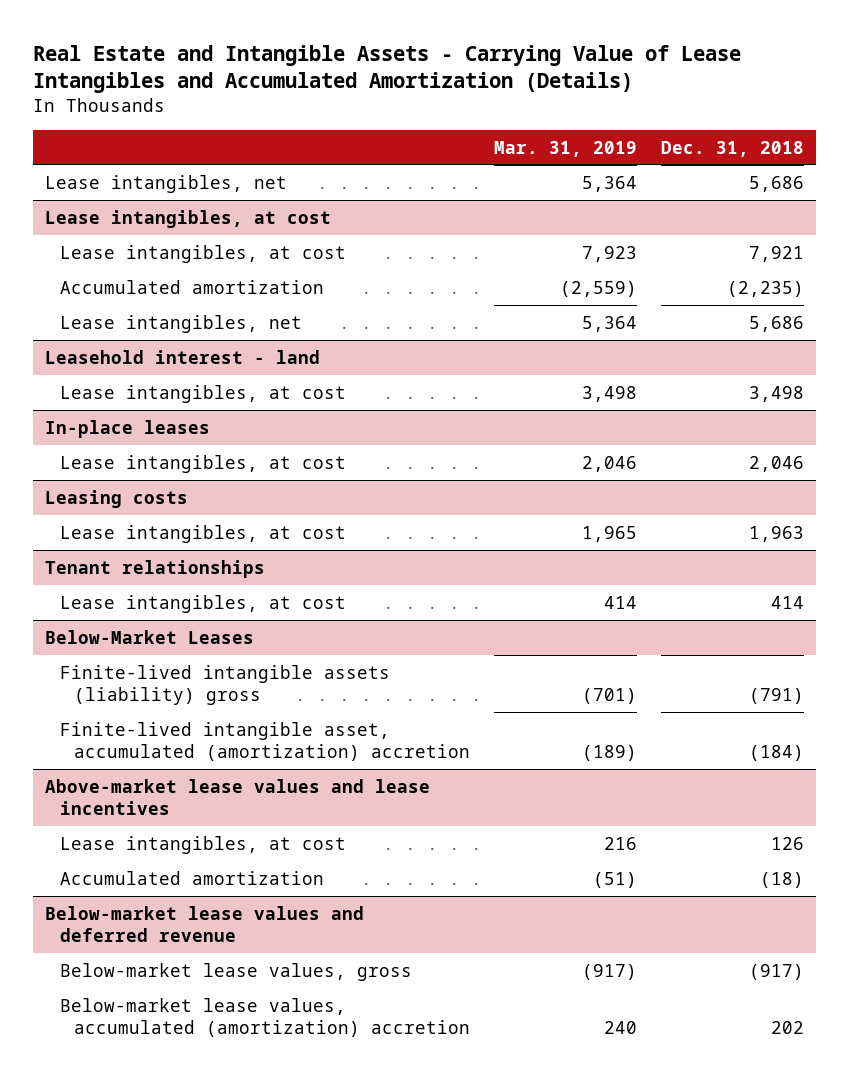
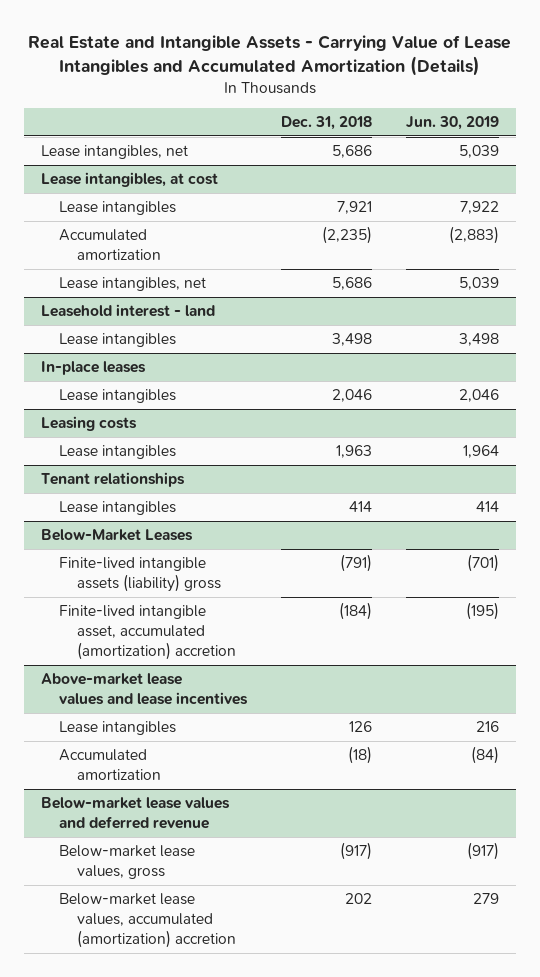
- | Mar. 31, 2019 | Dec. 31, 2018
+ | Dec. 31, 2018 | Jun. 30, 2019
@ Lease intangibles, at cost
- Lease intangibles, at cost | 7,923 | 7,921
+ Lease intangibles | 7,921 | 7,922
@ Leasehold interest - land
- Lease intangibles, at cost | 3,498 | 3,498
+ Lease intangibles | 3,498 | 3,498
@ In-place leases
- Lease intangibles, at cost | 2,046 | 2,046
+ Lease intangibles | 2,046 | 2,046
@ Leasing costs
- Lease intangibles, at cost | 1,965 | 1,963
+ Lease intangibles | 1,963 | 1,964
@ Tenant relationships
- Lease intangibles, at cost | 414 | 414
+ Lease intangibles | 414 | 414
@ Above-market lease values and lease incentives
- Lease intangibles, at cost | 216 | 126
+ Lease intangibles | 126 | 216

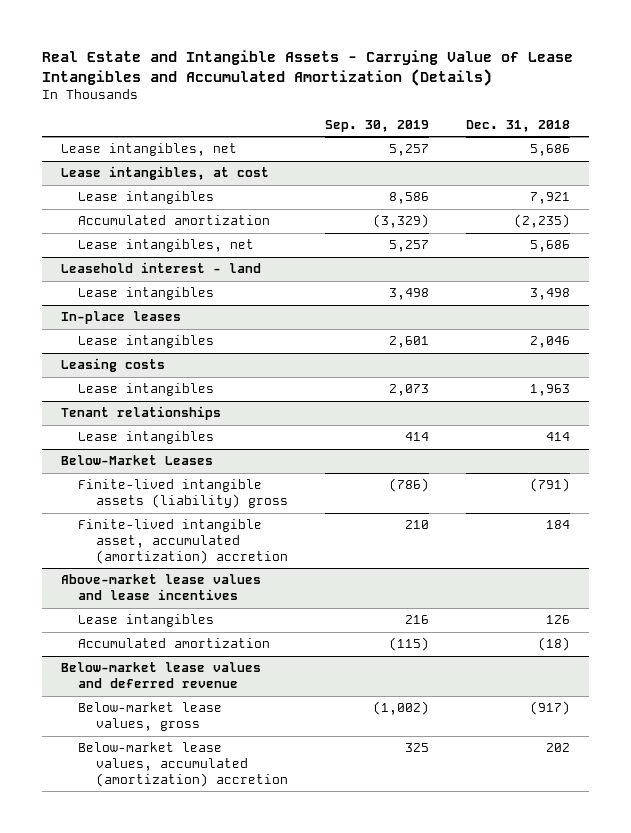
- | Dec. 31, 2018 | Jun. 30, 2019
+ | Sep. 30, 2019 | Dec. 31, 2018
@ Below-Market Leases
- Finite-lived intangible asset, accumulated (amortization) accretion | (184) | (195)
+ Finite-lived intangible asset, accumulated (amortization) accretion | 210 | 184

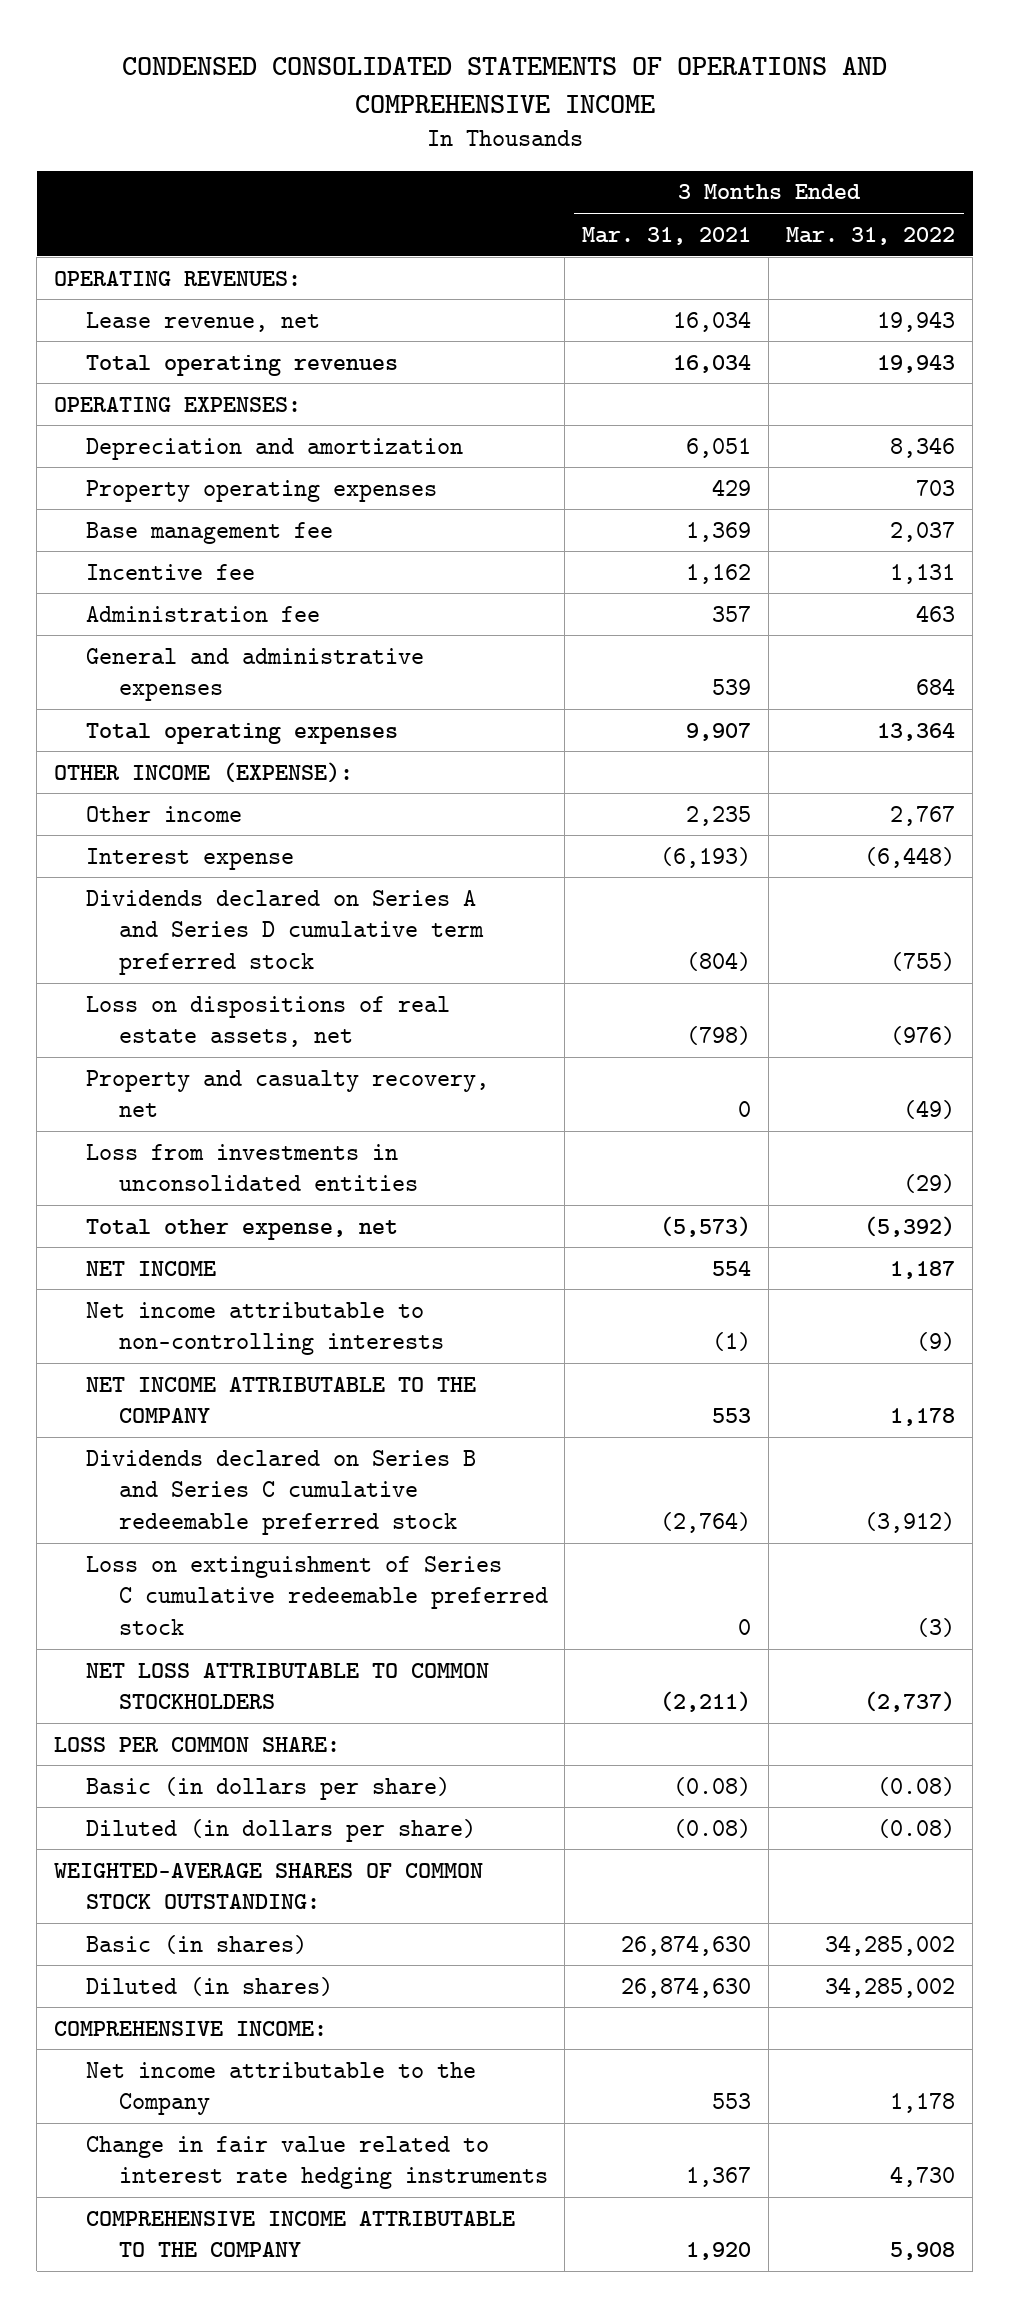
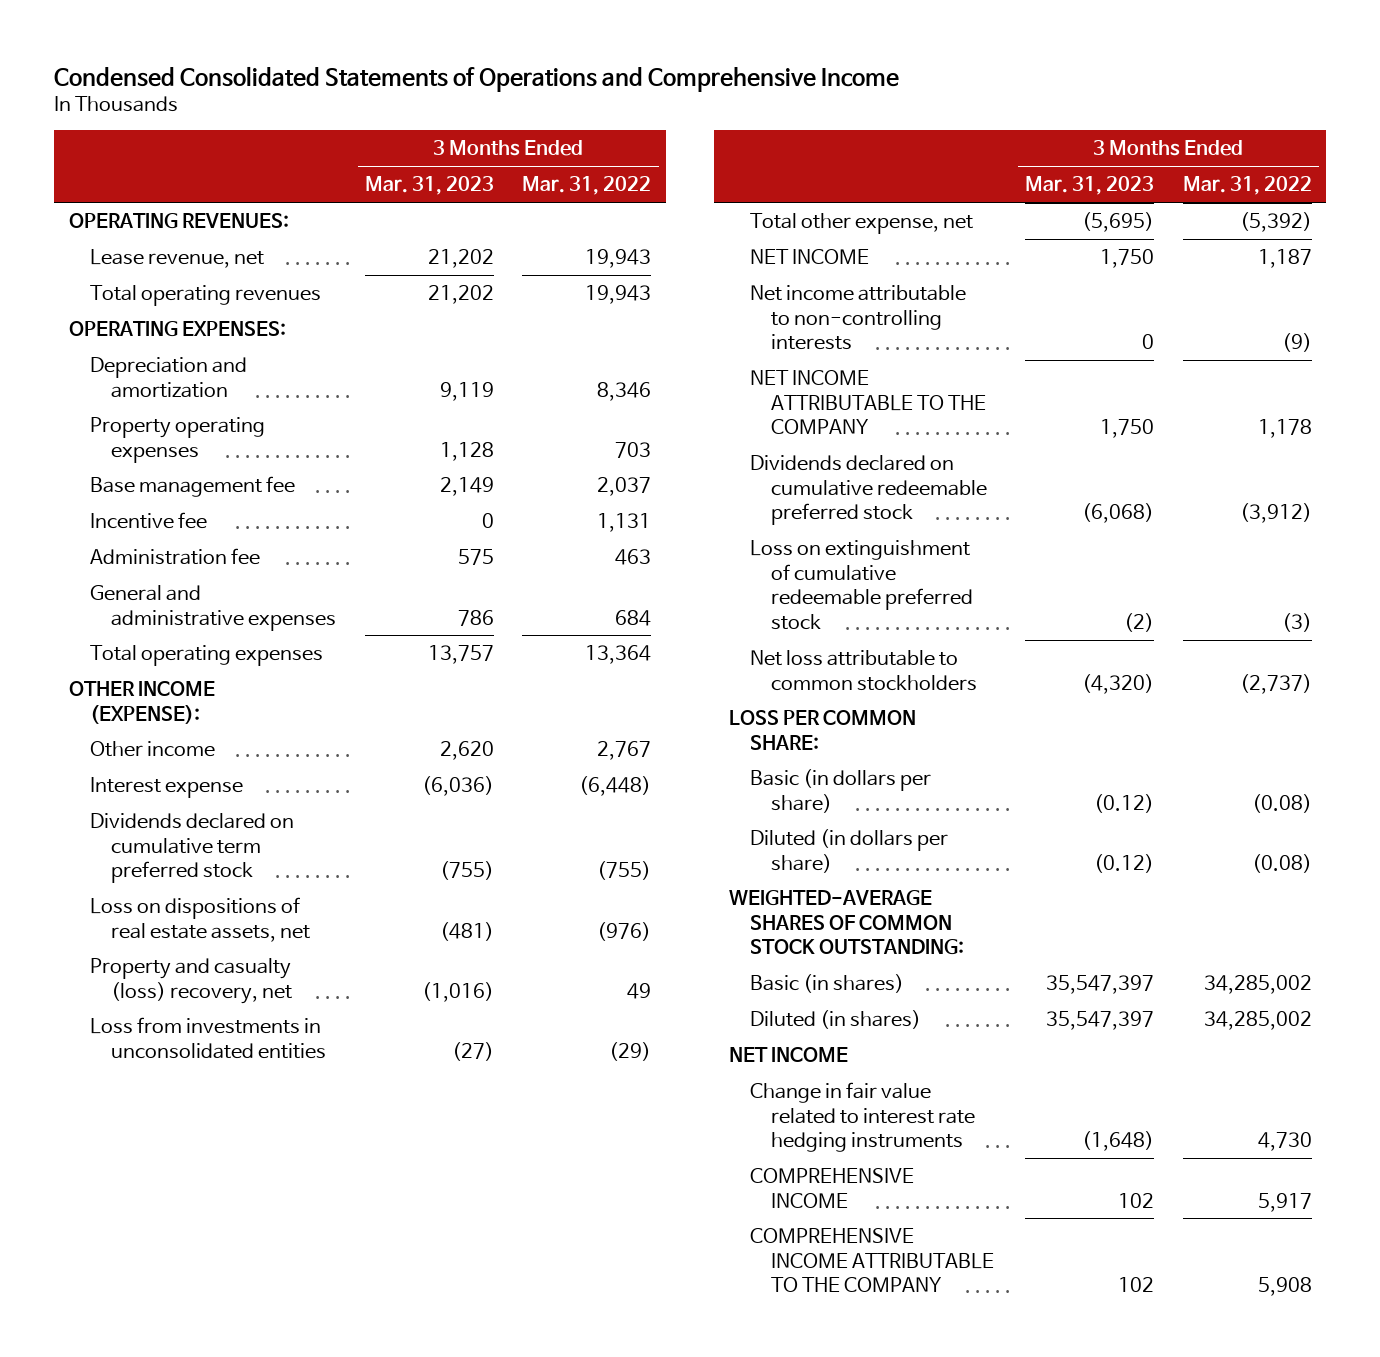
- CONDENSED CONSOLIDATED STATEMENTS OF OPERATIONS AND COMPREHENSIVE INCOME
+ Condensed Consolidated Statements of Operations and Comprehensive Income
- | 3 Months Ended Mar. 31, 2021 | 3 Months Ended Mar. 31, 2022
+ | 3 Months Ended Mar. 31, 2023 | 3 Months Ended Mar. 31, 2022
- Dividends declared on Series A and Series D cumulative term preferred stock | (804) | (755)
+ Dividends declared on cumulative term preferred stock | (755) | (755)
- Property and casualty recovery, net | 0 | (49)
+ Property and casualty (loss) recovery, net | (1,016) | 49
- Dividends declared on Series B and Series C cumulative redeemable preferred stock | (2,764) | (3,912)
- Loss on extinguishment of Series C cumulative redeemable preferred stock | 0 | (3)
- NET LOSS ATTRIBUTABLE TO COMMON STOCKHOLDERS | (2,211) | (2,737)
+ Dividends declared on cumulative redeemable preferred stock | (6,068) | (3,912)
+ Loss on extinguishment of cumulative redeemable preferred stock | (2) | (3)
+ Net loss attributable to common stockholders | (4,320) | (2,737)
- COMPREHENSIVE INCOME:
- Net income attributable to the Company | 553 | 1,178
+ NET INCOME
+ COMPREHENSIVE INCOME | 102 | 5,917

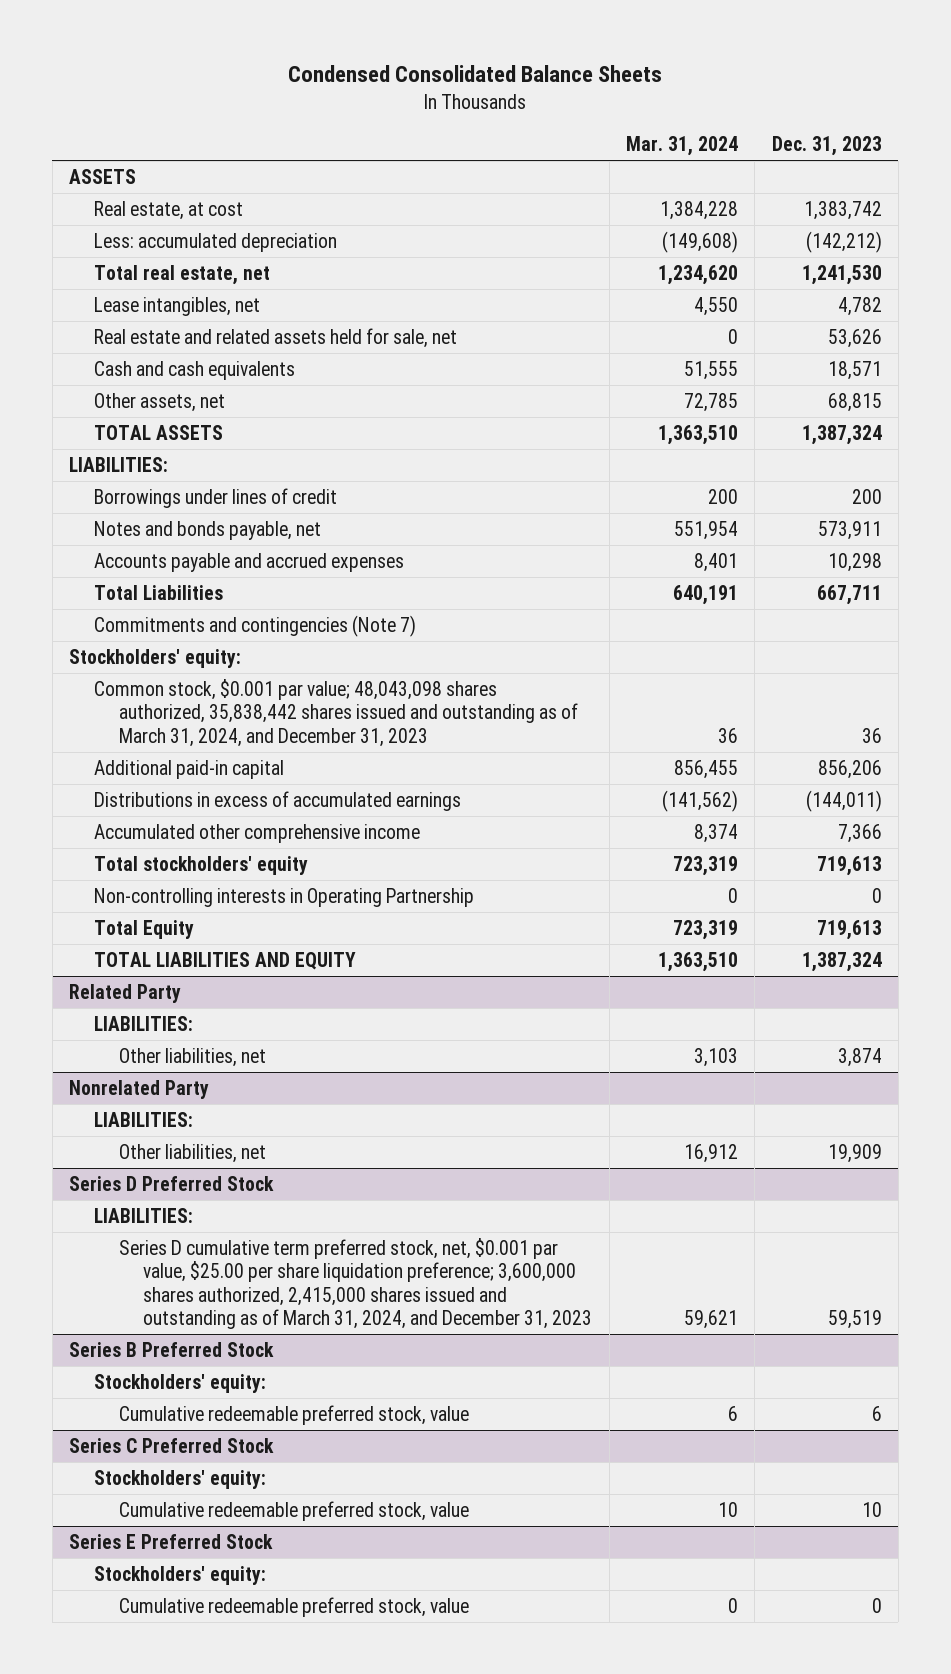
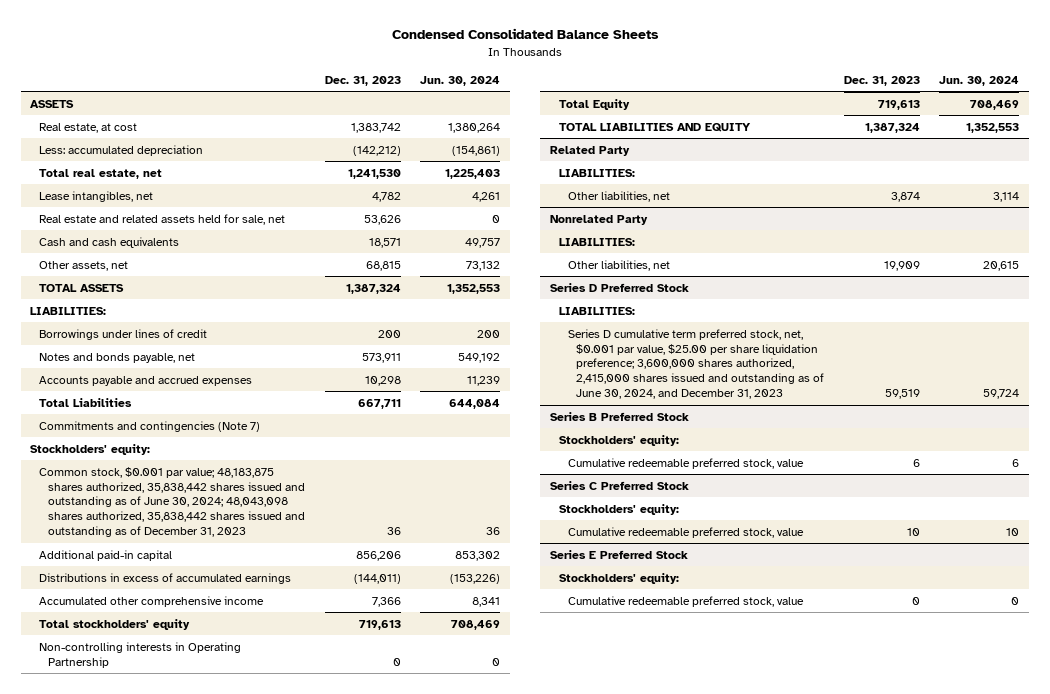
- | Mar. 31, 2024 | Dec. 31, 2023
+ | Dec. 31, 2023 | Jun. 30, 2024
- Common stock, $0.001 par value; 48,043,098 shares authorized, 35,838,442 shares issued and outstanding as of March 31, 2024, and December 31, 2023 | 36 | 36
+ Common stock, $0.001 par value; 48,183,875 shares authorized, 35,838,442 shares issued and outstanding as of June 30, 2024; 48,043,098 shares authorized, 35,838,442 shares issued and outstanding as of December 31, 2023 | 36 | 36
@ Series D Preferred Stock
- Series D cumulative term preferred stock, net, $0.001 par value, $25.00 per share liquidation preference; 3,600,000 shares authorized, 2,415,000 shares issued and outstanding as of March 31, 2024, and December 31, 2023 | 59,621 | 59,519
+ Series D cumulative term preferred stock, net, $0.001 par value, $25.00 per share liquidation preference; 3,600,000 shares authorized, 2,415,000 shares issued and outstanding as of June 30, 2024, and December 31, 2023 | 59,519 | 59,724

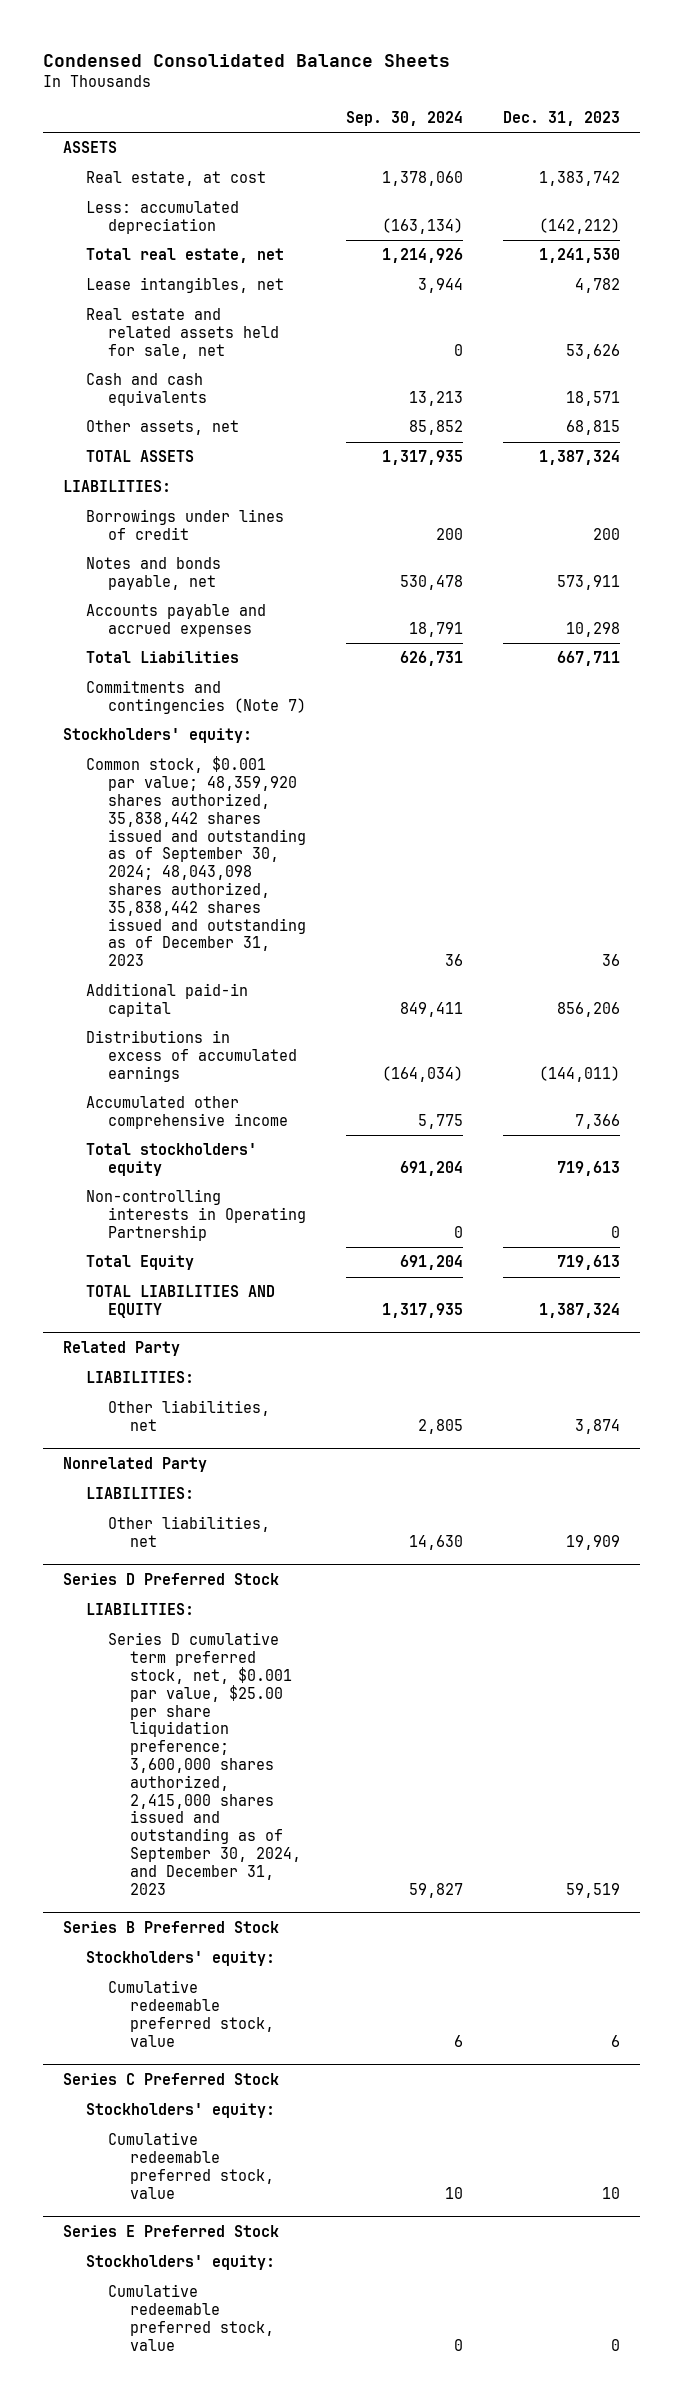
- | Dec. 31, 2023 | Jun. 30, 2024
+ | Sep. 30, 2024 | Dec. 31, 2023
- Common stock, $0.001 par value; 48,183,875 shares authorized, 35,838,442 shares issued and outstanding as of June 30, 2024; 48,043,098 shares authorized, 35,838,442 shares issued and outstanding as of December 31, 2023 | 36 | 36
+ Common stock, $0.001 par value; 48,359,920 shares authorized, 35,838,442 shares issued and outstanding as of September 30, 2024; 48,043,098 shares authorized, 35,838,442 shares issued and outstanding as of December 31, 2023 | 36 | 36
@ Series D Preferred Stock
- Series D cumulative term preferred stock, net, $0.001 par value, $25.00 per share liquidation preference; 3,600,000 shares authorized, 2,415,000 shares issued and outstanding as of June 30, 2024, and December 31, 2023 | 59,519 | 59,724
+ Series D cumulative term preferred stock, net, $0.001 par value, $25.00 per share liquidation preference; 3,600,000 shares authorized, 2,415,000 shares issued and outstanding as of September 30, 2024, and December 31, 2023 | 59,827 | 59,519

